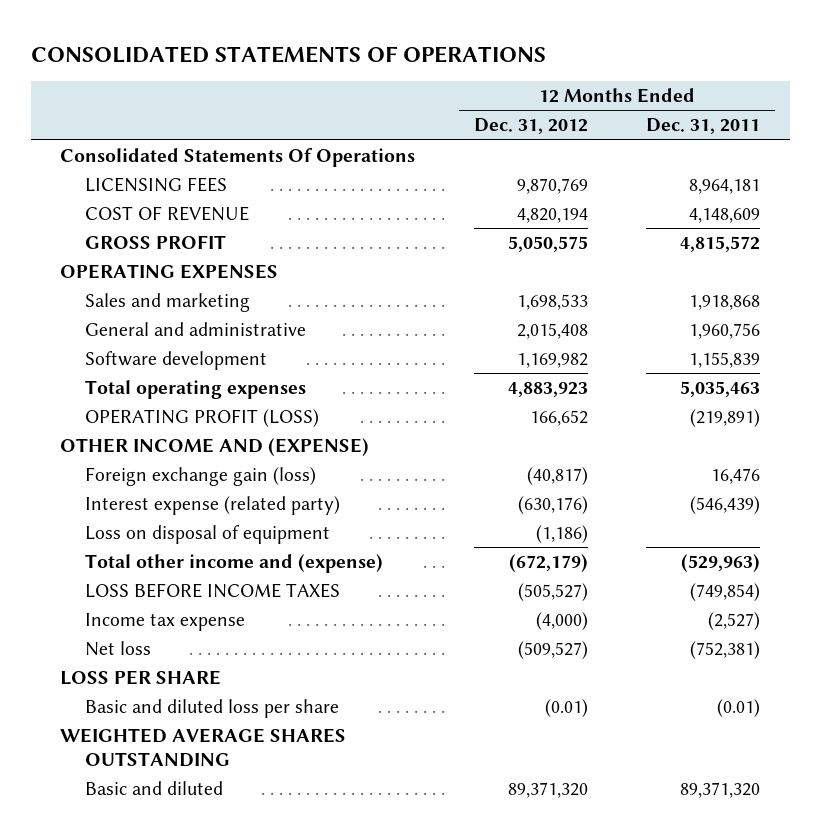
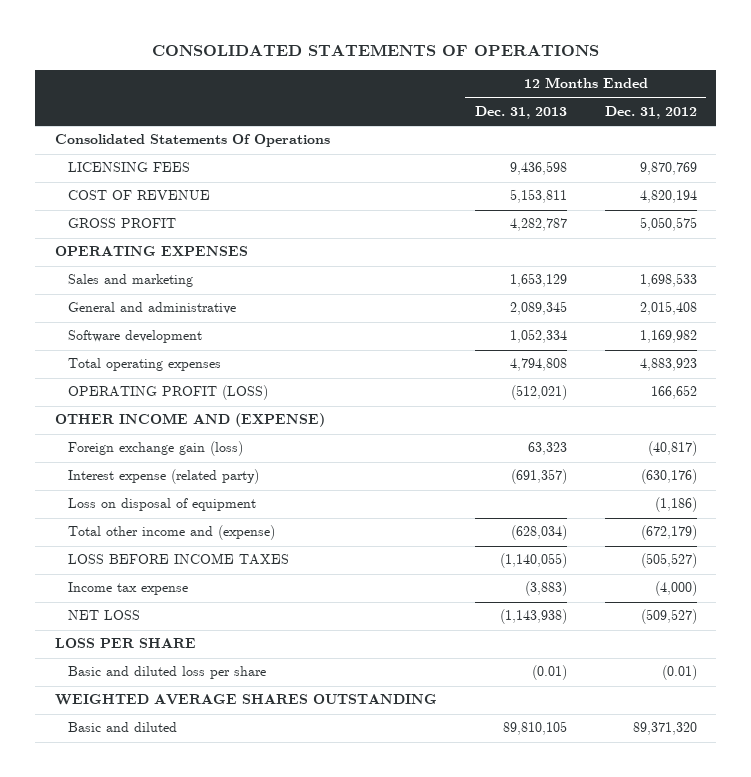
- | 12 Months Ended Dec. 31, 2012 | 12 Months Ended Dec. 31, 2011
+ | 12 Months Ended Dec. 31, 2013 | 12 Months Ended Dec. 31, 2012
- Net loss | (509,527) | (752,381)
+ NET LOSS | (1,143,938) | (509,527)

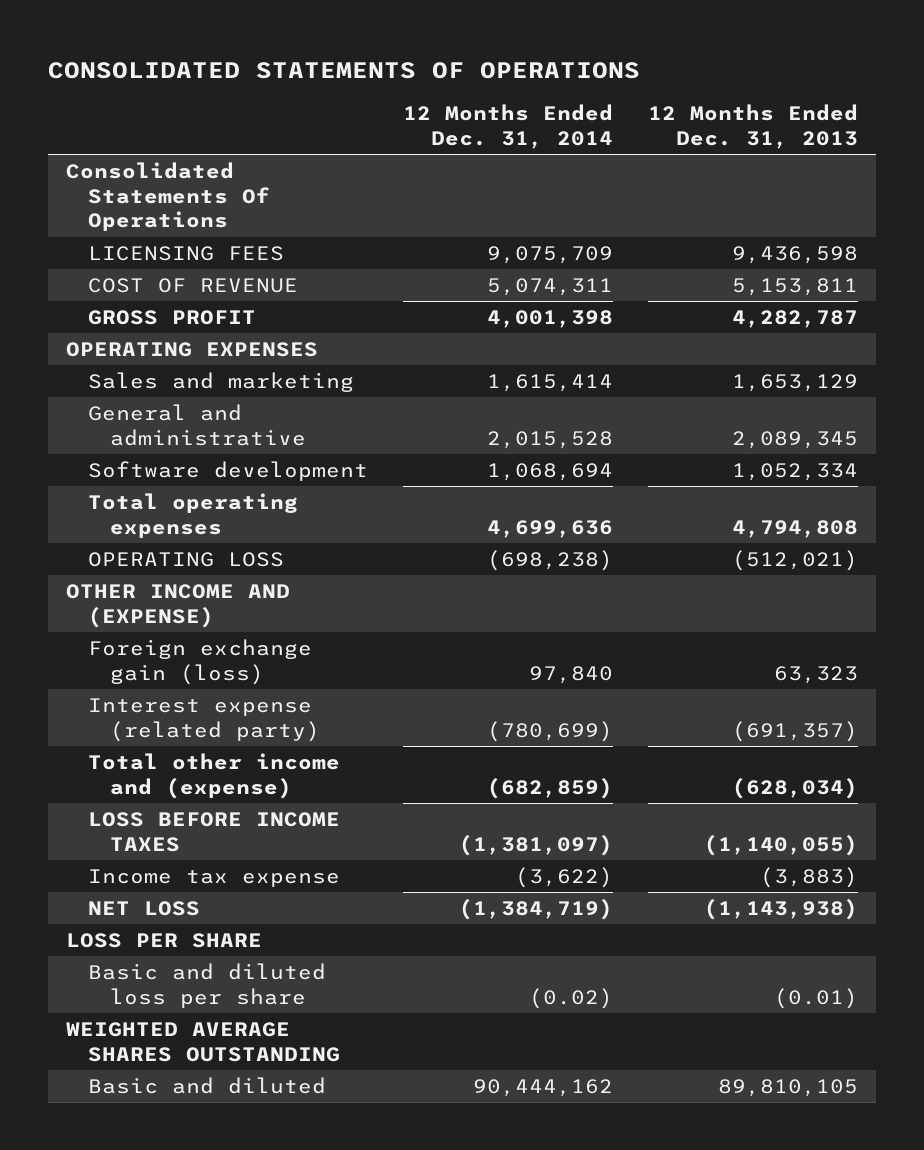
- | 12 Months Ended Dec. 31, 2013 | 12 Months Ended Dec. 31, 2012
+ | 12 Months Ended Dec. 31, 2014 | 12 Months Ended Dec. 31, 2013
- OPERATING PROFIT (LOSS) | (512,021) | 166,652
+ OPERATING LOSS | (698,238) | (512,021)
- Loss on disposal of equipment | | (1,186)

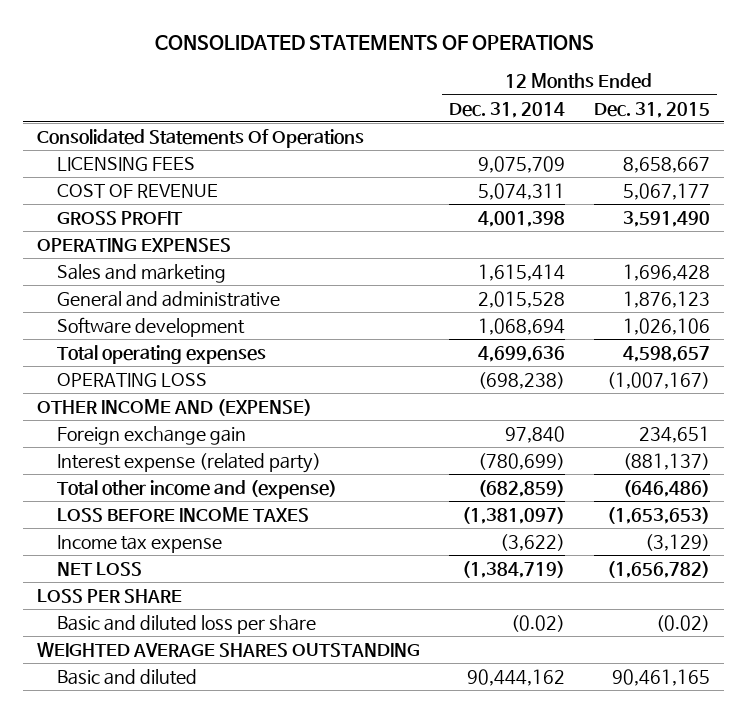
- | 12 Months Ended Dec. 31, 2014 | 12 Months Ended Dec. 31, 2013
+ | 12 Months Ended Dec. 31, 2014 | 12 Months Ended Dec. 31, 2015
- Foreign exchange gain (loss) | 97,840 | 63,323
+ Foreign exchange gain | 97,840 | 234,651

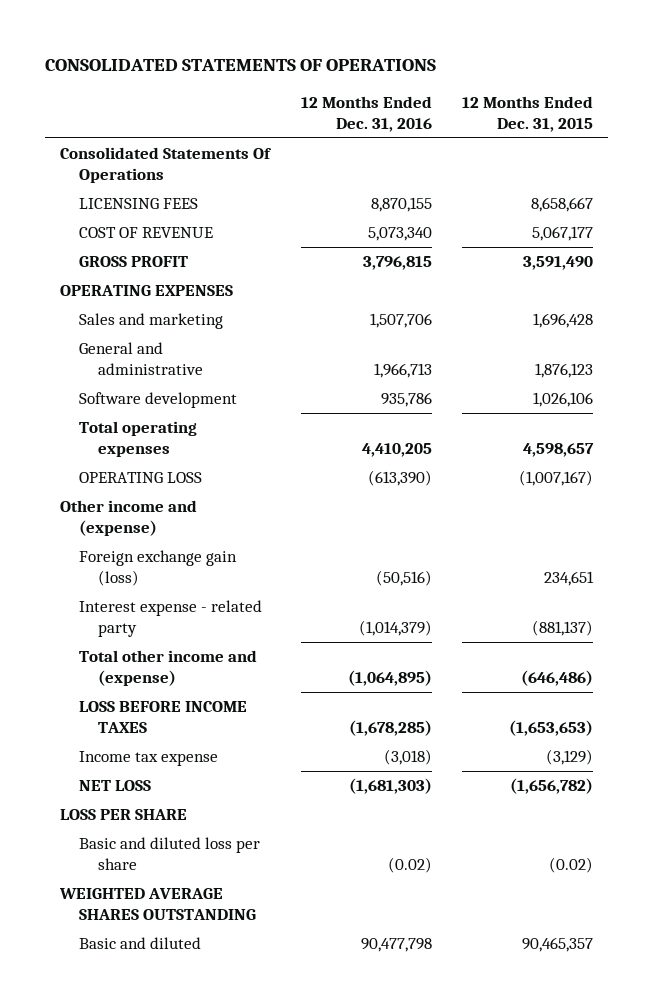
- | 12 Months Ended Dec. 31, 2014 | 12 Months Ended Dec. 31, 2015
+ | 12 Months Ended Dec. 31, 2016 | 12 Months Ended Dec. 31, 2015
- OTHER INCOME AND (EXPENSE)
- Foreign exchange gain | 97,840 | 234,651
- Interest expense (related party) | (780,699) | (881,137)
+ Other income and (expense)
+ Foreign exchange gain (loss) | (50,516) | 234,651
+ Interest expense - related party | (1,014,379) | (881,137)
- Basic and diluted | 90,444,162 | 90,461,165
+ Basic and diluted | 90,477,798 | 90,465,357

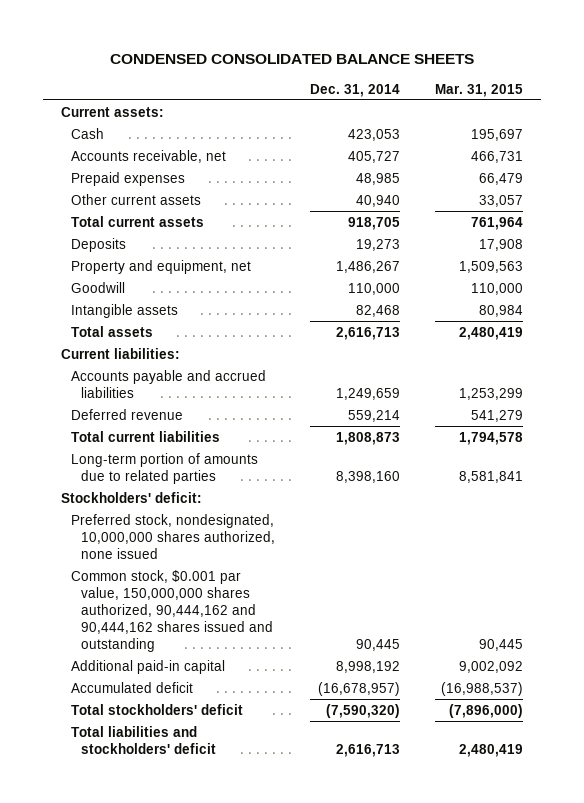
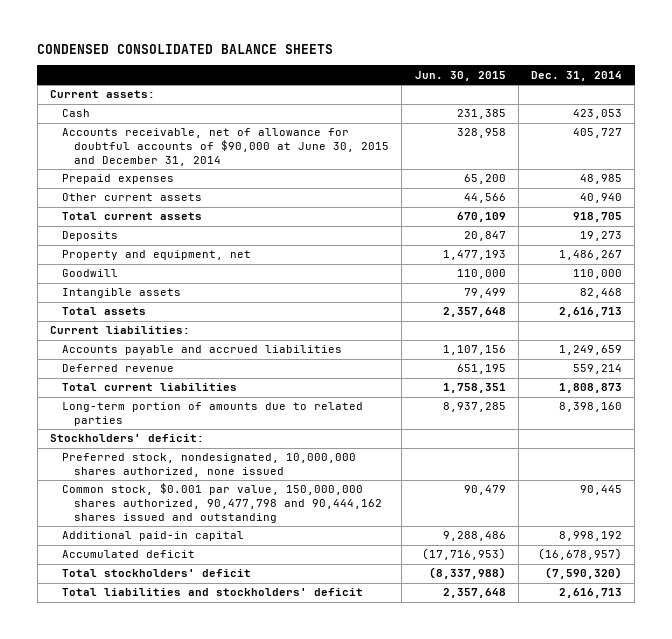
- | Dec. 31, 2014 | Mar. 31, 2015
+ | Jun. 30, 2015 | Dec. 31, 2014
- Accounts receivable, net | 405,727 | 466,731
+ Accounts receivable, net of allowance for doubtful accounts of $90,000 at June 30, 2015 and December 31, 2014 | 328,958 | 405,727
- Common stock, $0.001 par value, 150,000,000 shares authorized, 90,444,162 and 90,444,162 shares issued and outstanding | 90,445 | 90,445
+ Common stock, $0.001 par value, 150,000,000 shares authorized, 90,477,798 and 90,444,162 shares issued and outstanding | 90,479 | 90,445

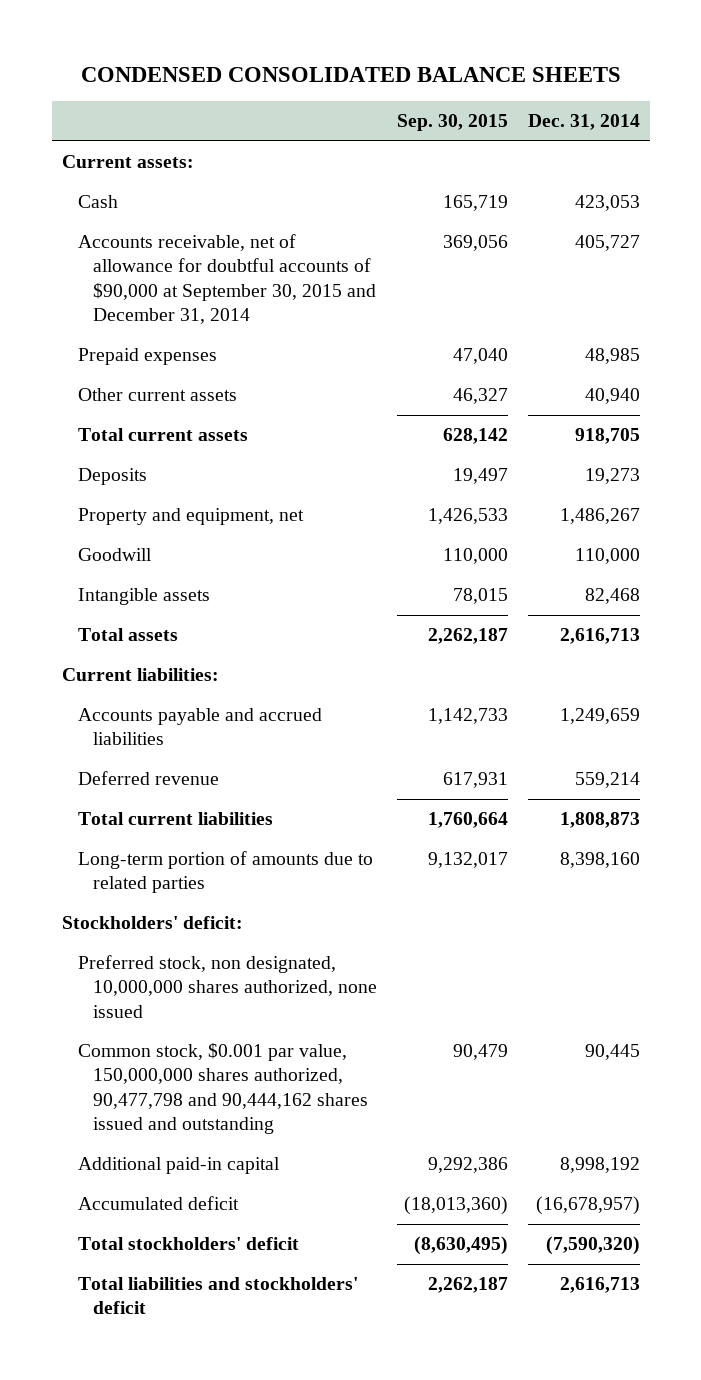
- | Jun. 30, 2015 | Dec. 31, 2014
+ | Sep. 30, 2015 | Dec. 31, 2014
- Accounts receivable, net of allowance for doubtful accounts of $90,000 at June 30, 2015 and December 31, 2014 | 328,958 | 405,727
+ Accounts receivable, net of allowance for doubtful accounts of $90,000 at September 30, 2015 and December 31, 2014 | 369,056 | 405,727
- Preferred stock, nondesignated, 10,000,000 shares authorized, none issued
+ Preferred stock, non designated, 10,000,000 shares authorized, none issued

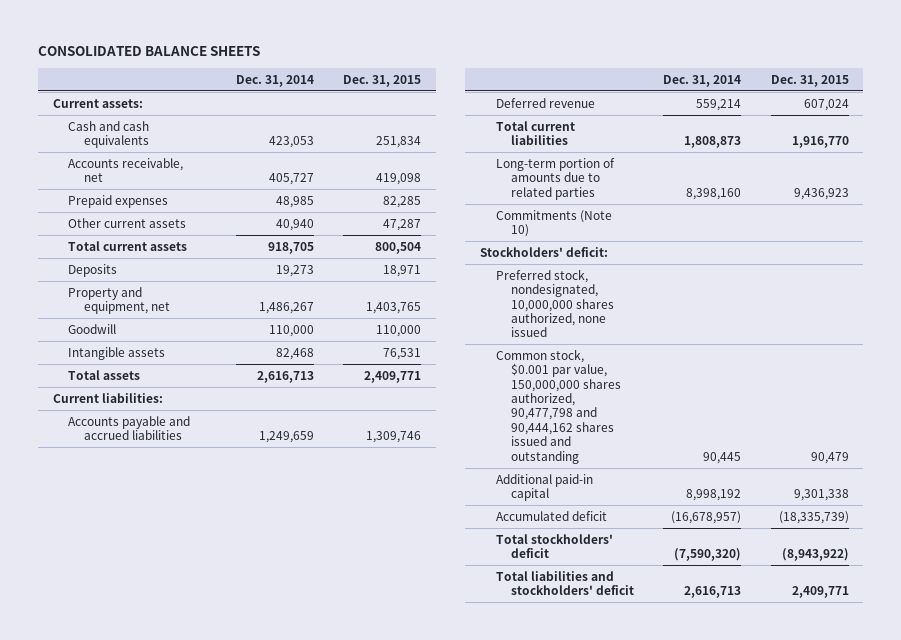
- CONDENSED CONSOLIDATED BALANCE SHEETS
+ CONSOLIDATED BALANCE SHEETS
- | Sep. 30, 2015 | Dec. 31, 2014
+ | Dec. 31, 2014 | Dec. 31, 2015
- Cash | 165,719 | 423,053
- Accounts receivable, net of allowance for doubtful accounts of $90,000 at September 30, 2015 and December 31, 2014 | 369,056 | 405,727
+ Cash and cash equivalents | 423,053 | 251,834
+ Accounts receivable, net | 405,727 | 419,098
+ Commitments (Note 10)
- Preferred stock, non designated, 10,000,000 shares authorized, none issued
+ Preferred stock, nondesignated, 10,000,000 shares authorized, none issued

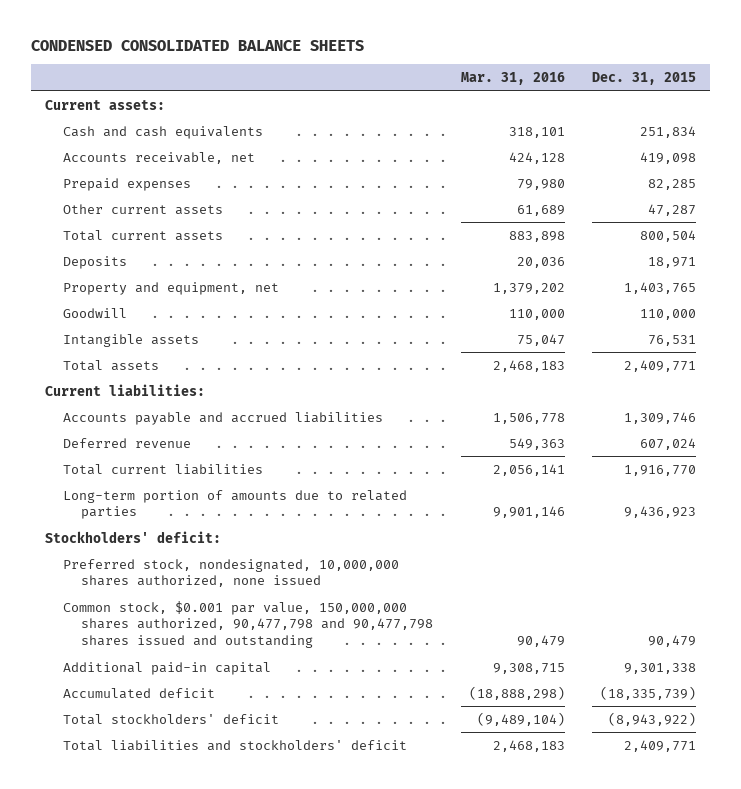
- CONSOLIDATED BALANCE SHEETS
+ CONDENSED CONSOLIDATED BALANCE SHEETS
- | Dec. 31, 2014 | Dec. 31, 2015
+ | Mar. 31, 2016 | Dec. 31, 2015
- Commitments (Note 10)
- Common stock, $0.001 par value, 150,000,000 shares authorized, 90,477,798 and 90,444,162 shares issued and outstanding | 90,445 | 90,479
+ Common stock, $0.001 par value, 150,000,000 shares authorized, 90,477,798 and 90,477,798 shares issued and outstanding | 90,479 | 90,479

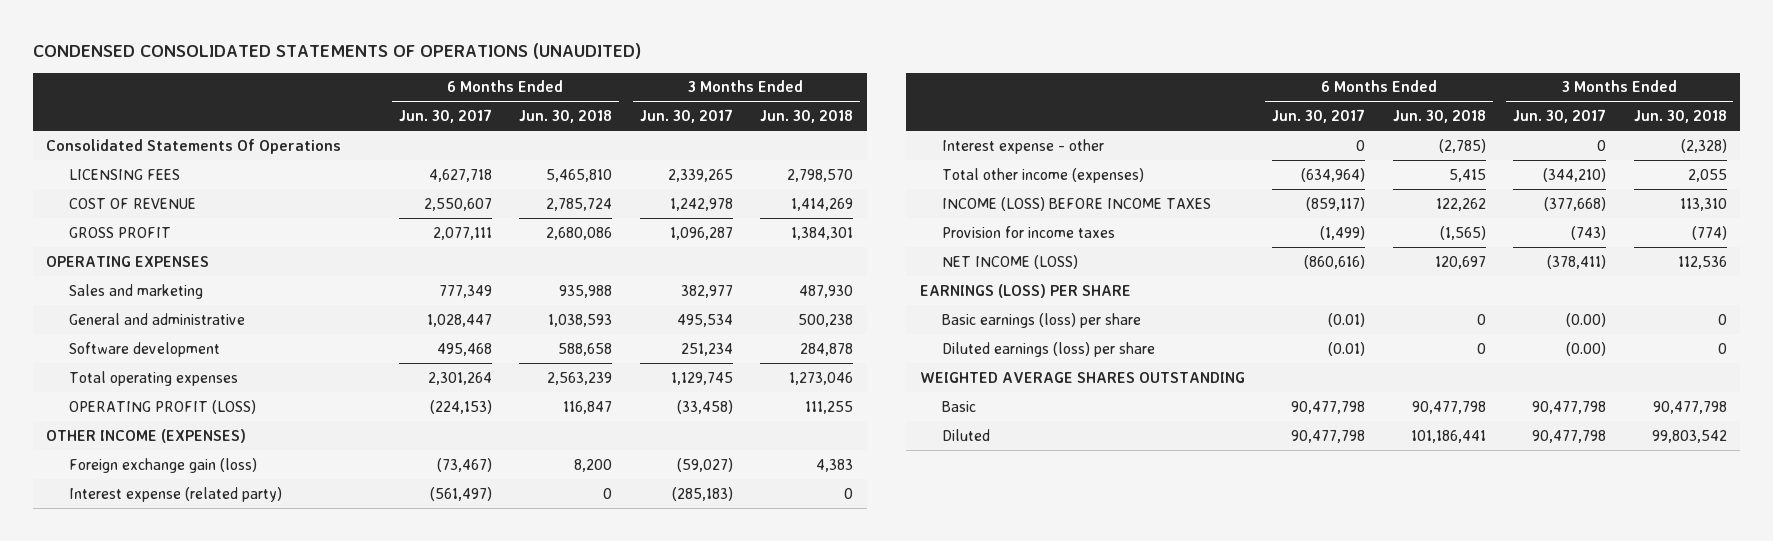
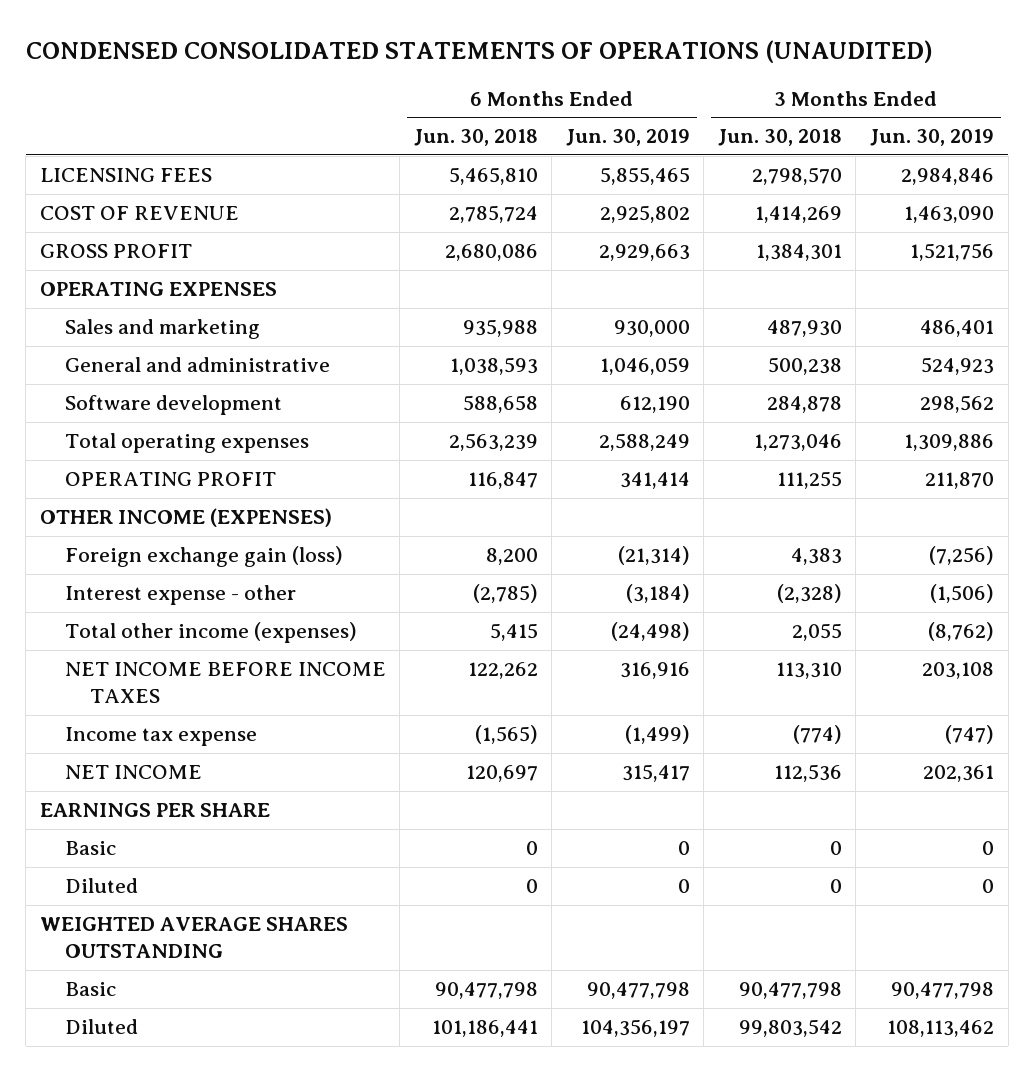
- | 6 Months Ended Jun. 30, 2017 | 6 Months Ended Jun. 30, 2018 | 3 Months Ended Jun. 30, 2017 | 3 Months Ended Jun. 30, 2018
+ | 6 Months Ended Jun. 30, 2018 | 6 Months Ended Jun. 30, 2019 | 3 Months Ended Jun. 30, 2018 | 3 Months Ended Jun. 30, 2019
- Consolidated Statements Of Operations
- OPERATING PROFIT (LOSS) | (224,153) | 116,847 | (33,458) | 111,255
+ OPERATING PROFIT | 116,847 | 341,414 | 111,255 | 211,870
- Interest expense (related party) | (561,497) | 0 | (285,183) | 0
- INCOME (LOSS) BEFORE INCOME TAXES | (859,117) | 122,262 | (377,668) | 113,310
- Provision for income taxes | (1,499) | (1,565) | (743) | (774)
- NET INCOME (LOSS) | (860,616) | 120,697 | (378,411) | 112,536
- EARNINGS (LOSS) PER SHARE
- Basic earnings (loss) per share | (0.01) | 0 | (0.00) | 0
- Diluted earnings (loss) per share | (0.01) | 0 | (0.00) | 0
+ NET INCOME BEFORE INCOME TAXES | 122,262 | 316,916 | 113,310 | 203,108
+ Income tax expense | (1,565) | (1,499) | (774) | (747)
+ NET INCOME | 120,697 | 315,417 | 112,536 | 202,361
+ EARNINGS PER SHARE
+ Basic | 0 | 0 | 0 | 0
+ Diluted | 0 | 0 | 0 | 0

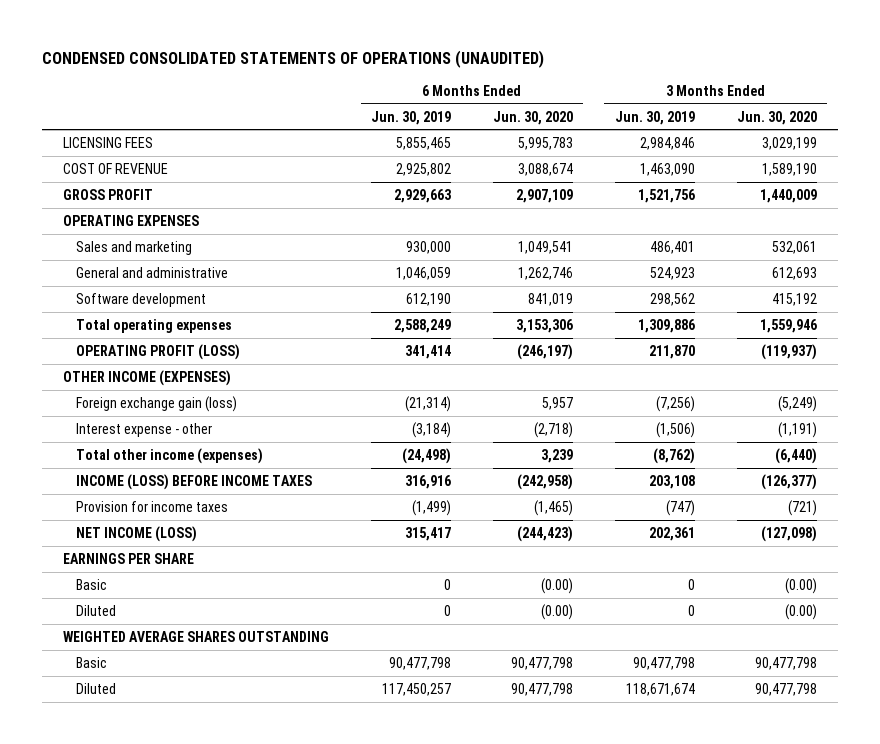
- | 6 Months Ended Jun. 30, 2018 | 6 Months Ended Jun. 30, 2019 | 3 Months Ended Jun. 30, 2018 | 3 Months Ended Jun. 30, 2019
+ | 6 Months Ended Jun. 30, 2019 | 6 Months Ended Jun. 30, 2020 | 3 Months Ended Jun. 30, 2019 | 3 Months Ended Jun. 30, 2020
- OPERATING PROFIT | 116,847 | 341,414 | 111,255 | 211,870
+ OPERATING PROFIT (LOSS) | 341,414 | (246,197) | 211,870 | (119,937)
- NET INCOME BEFORE INCOME TAXES | 122,262 | 316,916 | 113,310 | 203,108
- Income tax expense | (1,565) | (1,499) | (774) | (747)
- NET INCOME | 120,697 | 315,417 | 112,536 | 202,361
+ INCOME (LOSS) BEFORE INCOME TAXES | 316,916 | (242,958) | 203,108 | (126,377)
+ Provision for income taxes | (1,499) | (1,465) | (747) | (721)
+ NET INCOME (LOSS) | 315,417 | (244,423) | 202,361 | (127,098)
- Diluted | 101,186,441 | 104,356,197 | 99,803,542 | 108,113,462
+ Diluted | 117,450,257 | 90,477,798 | 118,671,674 | 90,477,798

